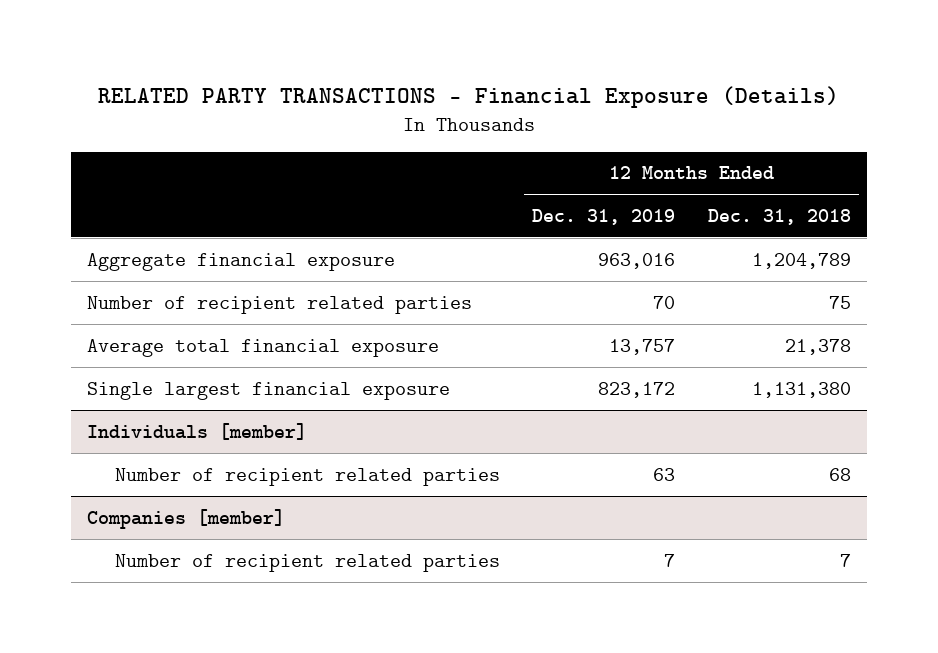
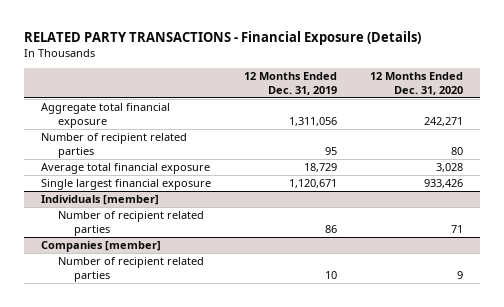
- | 12 Months Ended Dec. 31, 2019 | 12 Months Ended Dec. 31, 2018
+ | 12 Months Ended Dec. 31, 2019 | 12 Months Ended Dec. 31, 2020
- Aggregate financial exposure | 963,016 | 1,204,789
- Number of recipient related parties | 70 | 75
- Average total financial exposure | 13,757 | 21,378
- Single largest financial exposure | 823,172 | 1,131,380
+ Aggregate total financial exposure | 1,311,056 | 242,271
+ Number of recipient related parties | 95 | 80
+ Average total financial exposure | 18,729 | 3,028
+ Single largest financial exposure | 1,120,671 | 933,426
@ Individuals [member]
- Number of recipient related parties | 63 | 68
+ Number of recipient related parties | 86 | 71
@ Companies [member]
- Number of recipient related parties | 7 | 7
+ Number of recipient related parties | 10 | 9

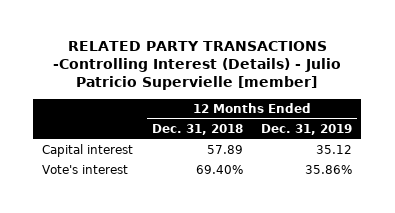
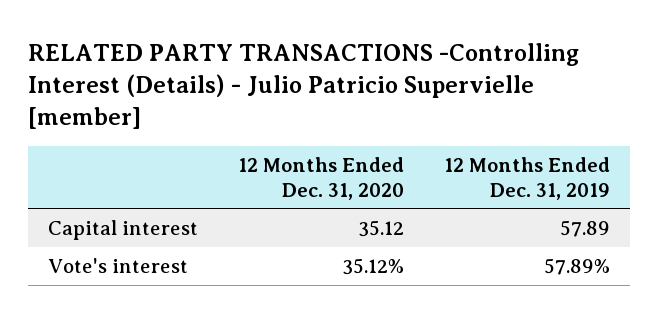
- | 12 Months Ended Dec. 31, 2018 | 12 Months Ended Dec. 31, 2019
+ | 12 Months Ended Dec. 31, 2020 | 12 Months Ended Dec. 31, 2019
- Capital interest | 57.89 | 35.12
- Vote's interest | 69.40% | 35.86%
+ Capital interest | 35.12 | 57.89
+ Vote's interest | 35.12% | 57.89%

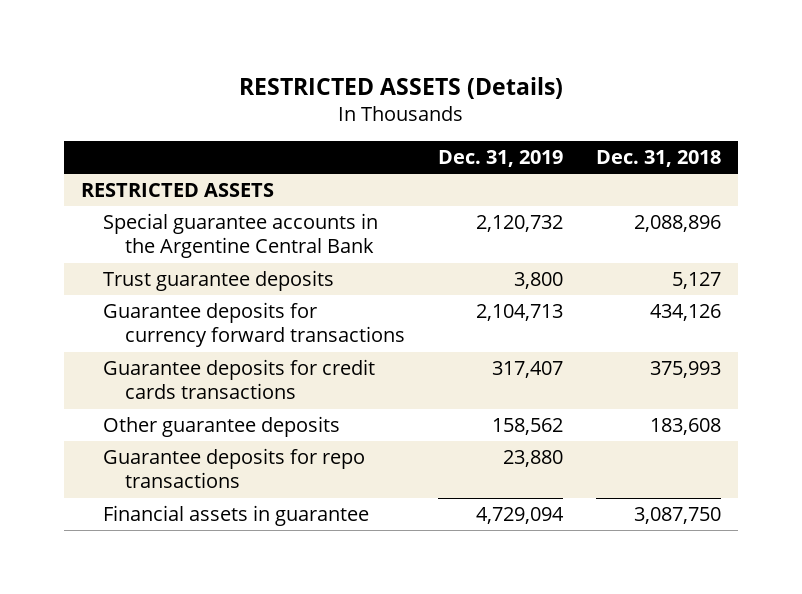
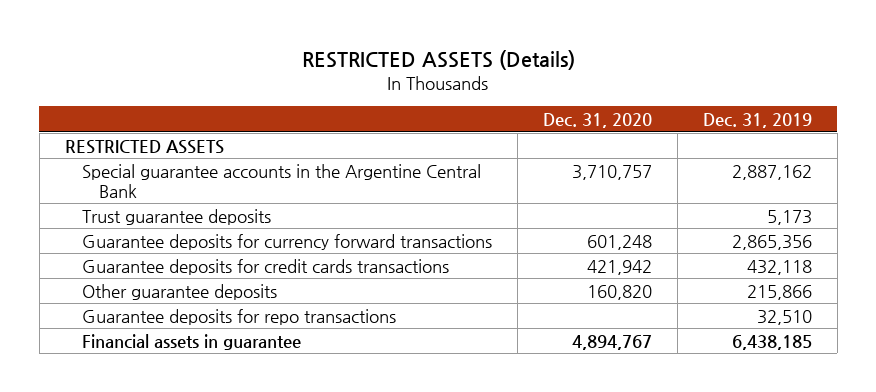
- | Dec. 31, 2019 | Dec. 31, 2018
+ | Dec. 31, 2020 | Dec. 31, 2019
- Special guarantee accounts in the Argentine Central Bank | 2,120,732 | 2,088,896
- Trust guarantee deposits | 3,800 | 5,127
- Guarantee deposits for currency forward transactions | 2,104,713 | 434,126
- Guarantee deposits for credit cards transactions | 317,407 | 375,993
- Other guarantee deposits | 158,562 | 183,608
- Guarantee deposits for repo transactions | 23,880 |
- Financial assets in guarantee | 4,729,094 | 3,087,750
+ Special guarantee accounts in the Argentine Central Bank | 3,710,757 | 2,887,162
+ Trust guarantee deposits | | 5,173
+ Guarantee deposits for currency forward transactions | 601,248 | 2,865,356
+ Guarantee deposits for credit cards transactions | 421,942 | 432,118
+ Other guarantee deposits | 160,820 | 215,866
+ Guarantee deposits for repo transactions | | 32,510
+ Financial assets in guarantee | 4,894,767 | 6,438,185

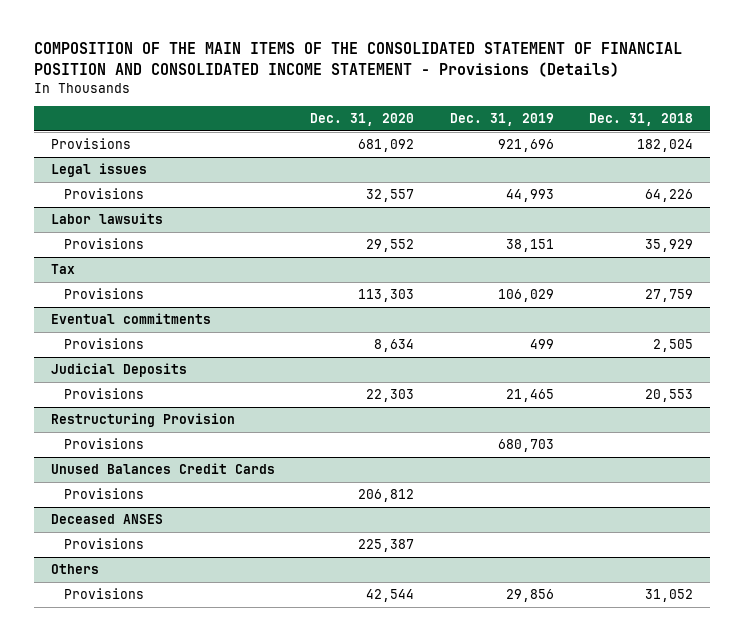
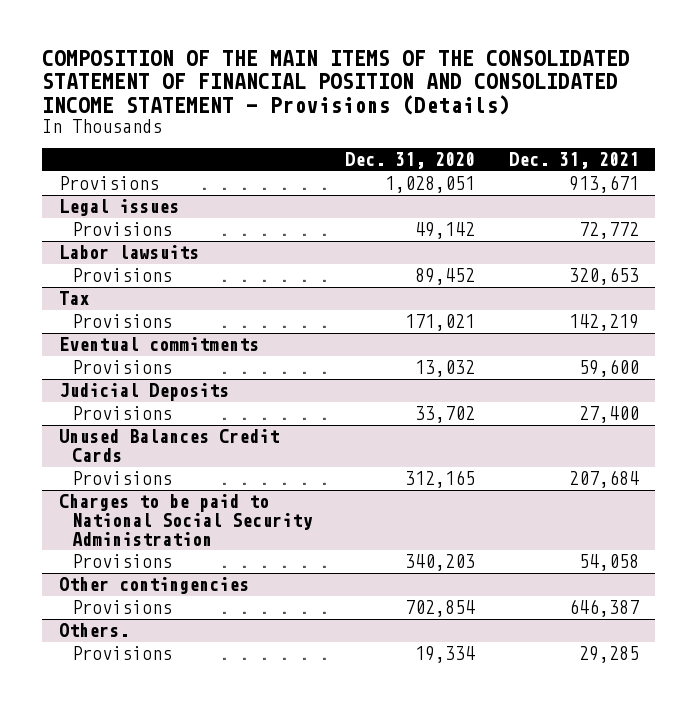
- | Dec. 31, 2020 | Dec. 31, 2019 | Dec. 31, 2018
+ | Dec. 31, 2020 | Dec. 31, 2021
- Provisions | 681,092 | 921,696 | 182,024
+ Provisions | 1,028,051 | 913,671
@ Legal issues
- Provisions | 32,557 | 44,993 | 64,226
+ Provisions | 49,142 | 72,772
@ Labor lawsuits
- Provisions | 29,552 | 38,151 | 35,929
+ Provisions | 89,452 | 320,653
@ Tax
- Provisions | 113,303 | 106,029 | 27,759
+ Provisions | 171,021 | 142,219
@ Eventual commitments
- Provisions | 8,634 | 499 | 2,505
+ Provisions | 13,032 | 59,600
@ Judicial Deposits
- Provisions | 22,303 | 21,465 | 20,553
- Restructuring Provision
- Provisions | | 680,703 |
@ Judicial Deposits
+ Provisions | 33,702 | 27,400
@ Unused Balances Credit Cards
- Provisions | 206,812 | |
- Deceased ANSES
- Provisions | 225,387 | |
- Others
- Provisions | 42,544 | 29,856 | 31,052
@ Unused Balances Credit Cards
+ Provisions | 312,165 | 207,684
+ Charges to be paid to National Social Security Administration
+ Provisions | 340,203 | 54,058
+ Other contingencies
+ Provisions | 702,854 | 646,387
+ Others.
+ Provisions | 19,334 | 29,285

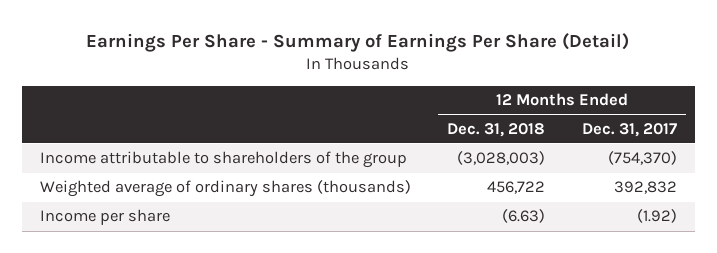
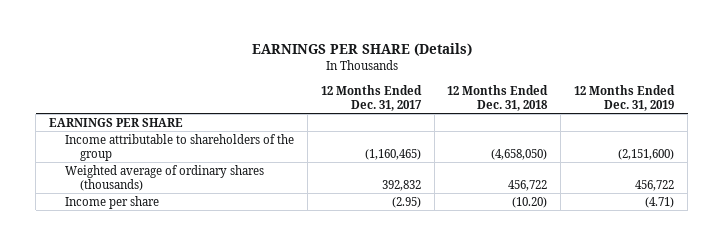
- Earnings Per Share - Summary of Earnings Per Share (Detail)
+ EARNINGS PER SHARE (Details)
- | 12 Months Ended Dec. 31, 2018 | 12 Months Ended Dec. 31, 2017
+ | 12 Months Ended Dec. 31, 2017 | 12 Months Ended Dec. 31, 2018 | 12 Months Ended Dec. 31, 2019
- Income attributable to shareholders of the group | (3,028,003) | (754,370)
+ EARNINGS PER SHARE
+ Income attributable to shareholders of the group | (1,160,465) | (4,658,050) | (2,151,600)
- Income per share | (6.63) | (1.92)
+ Income per share | (2.95) | (10.20) | (4.71)

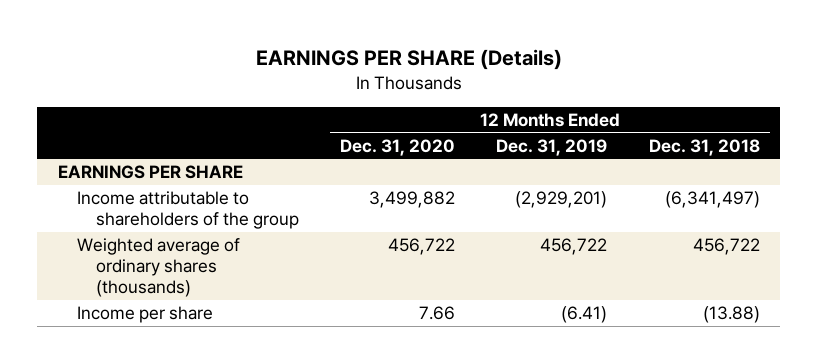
- | 12 Months Ended Dec. 31, 2017 | 12 Months Ended Dec. 31, 2018 | 12 Months Ended Dec. 31, 2019
+ | 12 Months Ended Dec. 31, 2020 | 12 Months Ended Dec. 31, 2019 | 12 Months Ended Dec. 31, 2018
- Income attributable to shareholders of the group | (1,160,465) | (4,658,050) | (2,151,600)
+ Income attributable to shareholders of the group | 3,499,882 | (2,929,201) | (6,341,497)
- Income per share | (2.95) | (10.20) | (4.71)
+ Income per share | 7.66 | (6.41) | (13.88)

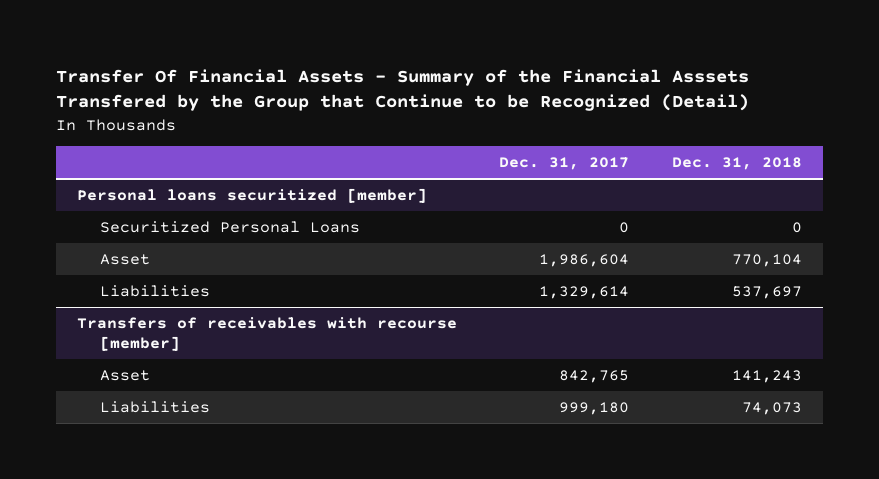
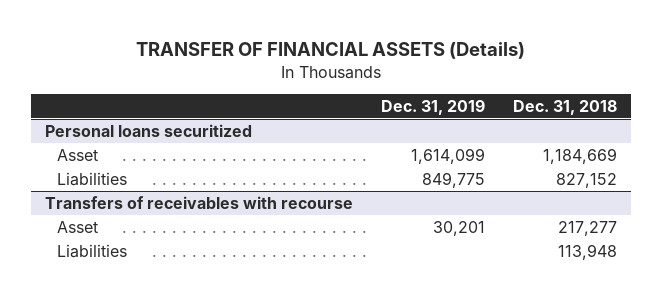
- Transfer Of Financial Assets - Summary of the Financial Asssets Transfered by the Group that Continue to be Recognized (Detail)
+ TRANSFER OF FINANCIAL ASSETS (Details)
- | Dec. 31, 2017 | Dec. 31, 2018
+ | Dec. 31, 2019 | Dec. 31, 2018
- Personal loans securitized [member]
- Securitized Personal Loans | 0 | 0
- Asset | 1,986,604 | 770,104
- Liabilities | 1,329,614 | 537,697
- Transfers of receivables with recourse [member]
- Asset | 842,765 | 141,243
- Liabilities | 999,180 | 74,073
+ Personal loans securitized
+ Asset | 1,614,099 | 1,184,669
+ Liabilities | 849,775 | 827,152
+ Transfers of receivables with recourse
+ Asset | 30,201 | 217,277
+ Liabilities | | 113,948

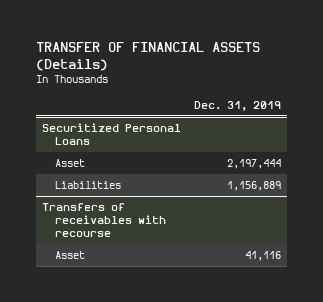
- | Dec. 31, 2019 | Dec. 31, 2018
+ | Dec. 31, 2019
- Personal loans securitized
- Asset | 1,614,099 | 1,184,669
- Liabilities | 849,775 | 827,152
+ Securitized Personal Loans
+ Asset | 2,197,444
+ Liabilities | 1,156,889
@ Transfers of receivables with recourse
- Asset | 30,201 | 217,277
- Liabilities | | 113,948
+ Asset | 41,116

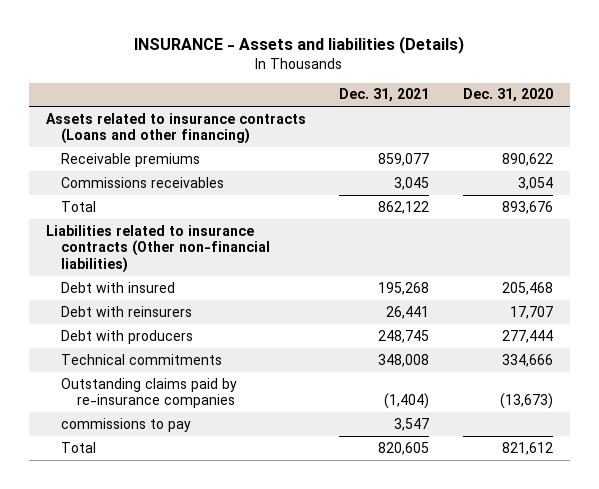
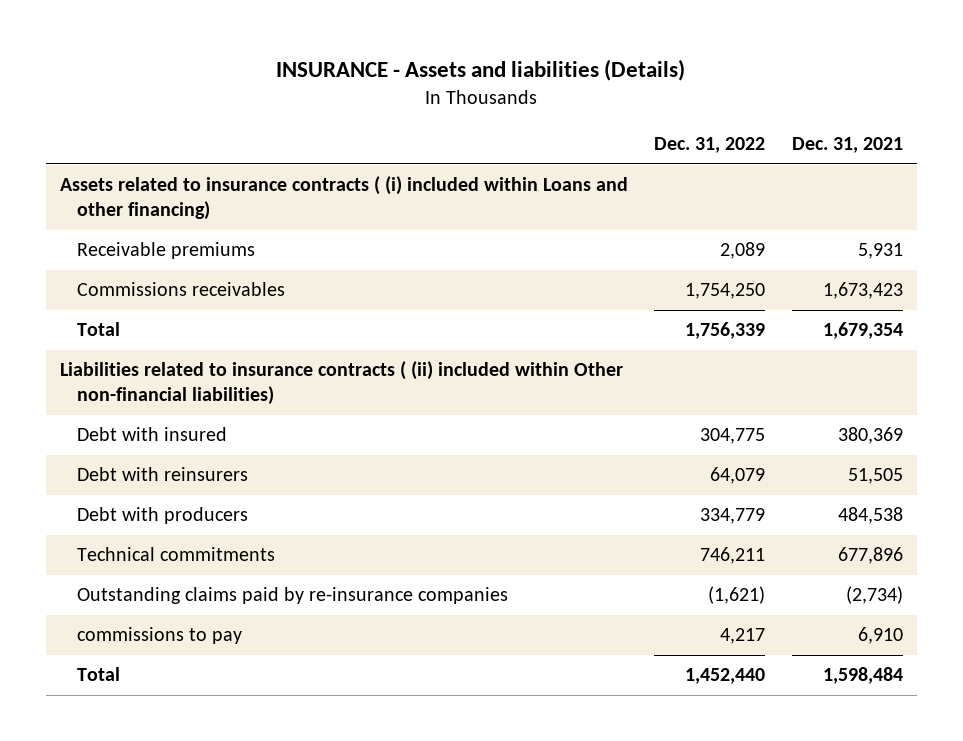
- | Dec. 31, 2021 | Dec. 31, 2020
+ | Dec. 31, 2022 | Dec. 31, 2021
- Assets related to insurance contracts (Loans and other financing)
- Receivable premiums | 859,077 | 890,622
- Commissions receivables | 3,045 | 3,054
- Total | 862,122 | 893,676
- Liabilities related to insurance contracts (Other non-financial liabilities)
- Debt with insured | 195,268 | 205,468
- Debt with reinsurers | 26,441 | 17,707
- Debt with producers | 248,745 | 277,444
- Technical commitments | 348,008 | 334,666
- Outstanding claims paid by re-insurance companies | (1,404) | (13,673)
- commissions to pay | 3,547 |
- Total | 820,605 | 821,612
+ Assets related to insurance contracts ( (i) included within Loans and other financing)
+ Receivable premiums | 2,089 | 5,931
+ Commissions receivables | 1,754,250 | 1,673,423
+ Total | 1,756,339 | 1,679,354
+ Liabilities related to insurance contracts ( (ii) included within Other non-financial liabilities)
+ Debt with insured | 304,775 | 380,369
+ Debt with reinsurers | 64,079 | 51,505
+ Debt with producers | 334,779 | 484,538
+ Technical commitments | 746,211 | 677,896
+ Outstanding claims paid by re-insurance companies | (1,621) | (2,734)
+ commissions to pay | 4,217 | 6,910
+ Total | 1,452,440 | 1,598,484

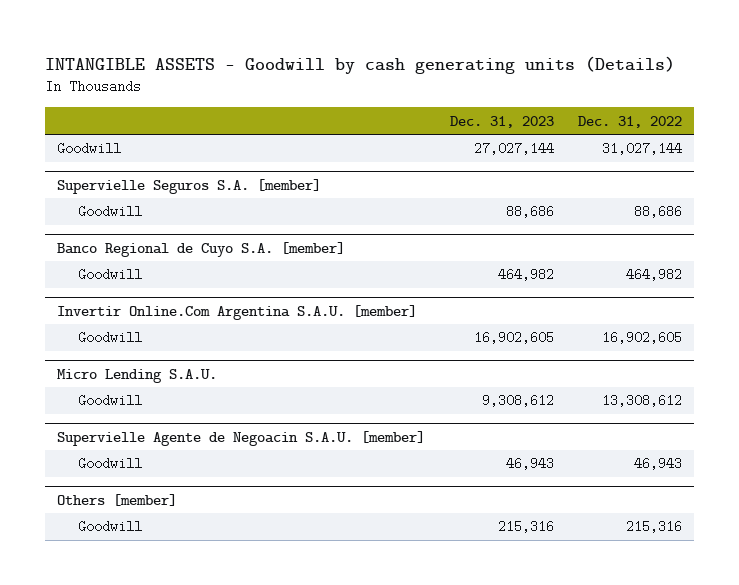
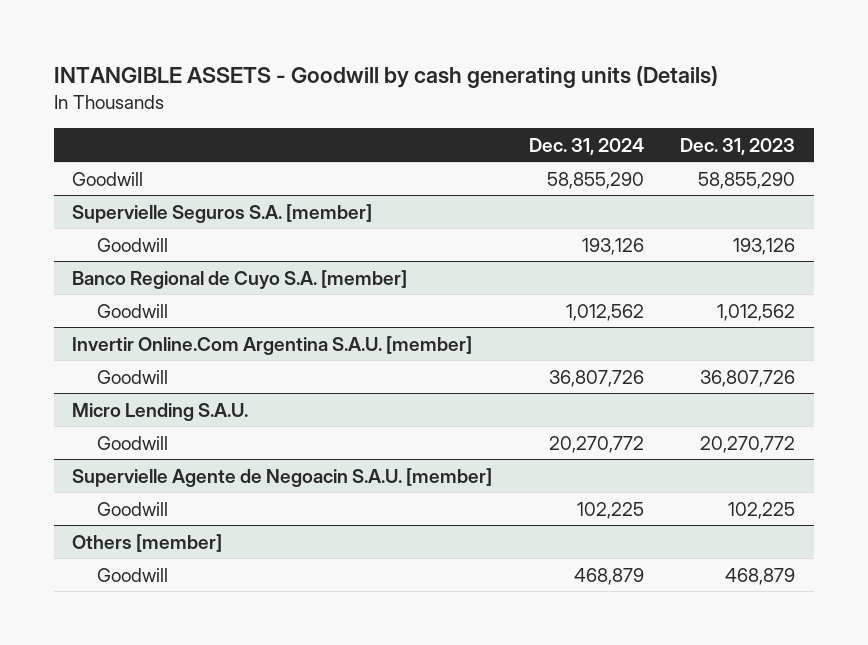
- | Dec. 31, 2023 | Dec. 31, 2022
+ | Dec. 31, 2024 | Dec. 31, 2023
- Goodwill | 27,027,144 | 31,027,144
+ Goodwill | 58,855,290 | 58,855,290
@ Supervielle Seguros S.A. [member]
- Goodwill | 88,686 | 88,686
+ Goodwill | 193,126 | 193,126
@ Banco Regional de Cuyo S.A. [member]
- Goodwill | 464,982 | 464,982
+ Goodwill | 1,012,562 | 1,012,562
@ Invertir Online.Com Argentina S.A.U. [member]
- Goodwill | 16,902,605 | 16,902,605
+ Goodwill | 36,807,726 | 36,807,726
@ Micro Lending S.A.U.
- Goodwill | 9,308,612 | 13,308,612
+ Goodwill | 20,270,772 | 20,270,772
@ Supervielle Agente de Negoacin S.A.U. [member]
- Goodwill | 46,943 | 46,943
+ Goodwill | 102,225 | 102,225
@ Others [member]
- Goodwill | 215,316 | 215,316
+ Goodwill | 468,879 | 468,879

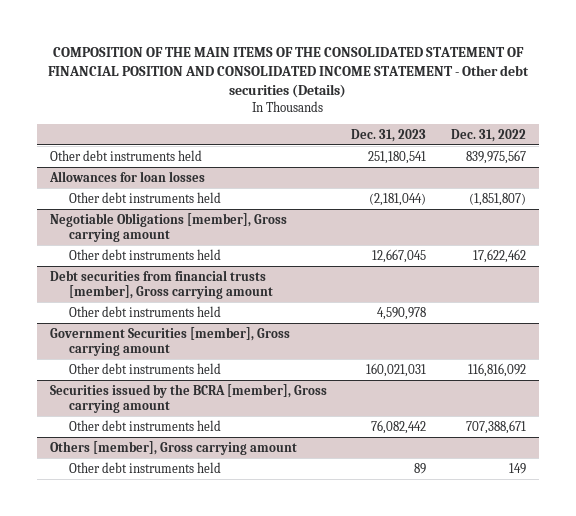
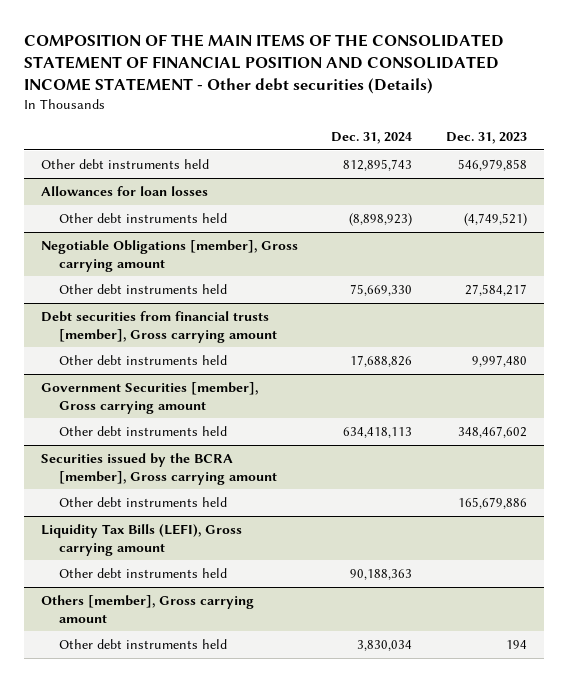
- | Dec. 31, 2023 | Dec. 31, 2022
+ | Dec. 31, 2024 | Dec. 31, 2023
- Other debt instruments held | 251,180,541 | 839,975,567
+ Other debt instruments held | 812,895,743 | 546,979,858
@ Allowances for loan losses
- Other debt instruments held | (2,181,044) | (1,851,807)
+ Other debt instruments held | (8,898,923) | (4,749,521)
@ Negotiable Obligations [member], Gross carrying amount
- Other debt instruments held | 12,667,045 | 17,622,462
+ Other debt instruments held | 75,669,330 | 27,584,217
@ Debt securities from financial trusts [member], Gross carrying amount
- Other debt instruments held | 4,590,978 |
+ Other debt instruments held | 17,688,826 | 9,997,480
@ Government Securities [member], Gross carrying amount
- Other debt instruments held | 160,021,031 | 116,816,092
+ Other debt instruments held | 634,418,113 | 348,467,602
@ Securities issued by the BCRA [member], Gross carrying amount
- Other debt instruments held | 76,082,442 | 707,388,671
+ Other debt instruments held | | 165,679,886
+ Liquidity Tax Bills (LEFI), Gross carrying amount
+ Other debt instruments held | 90,188,363 |
@ Others [member], Gross carrying amount
- Other debt instruments held | 89 | 149
+ Other debt instruments held | 3,830,034 | 194

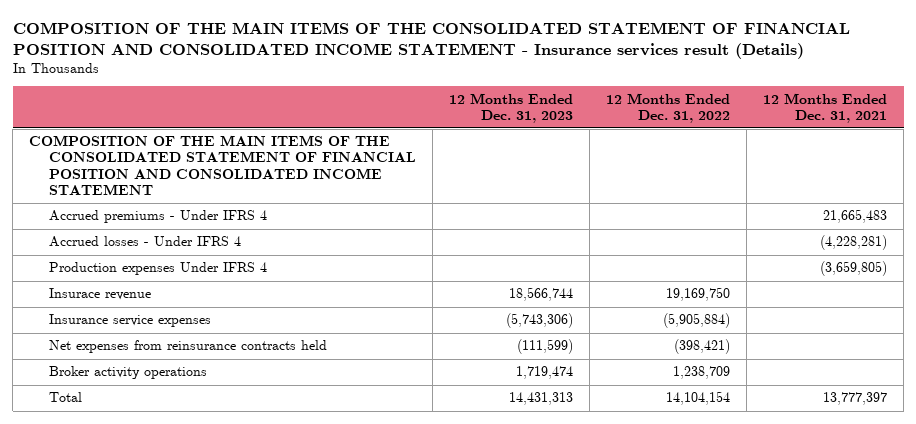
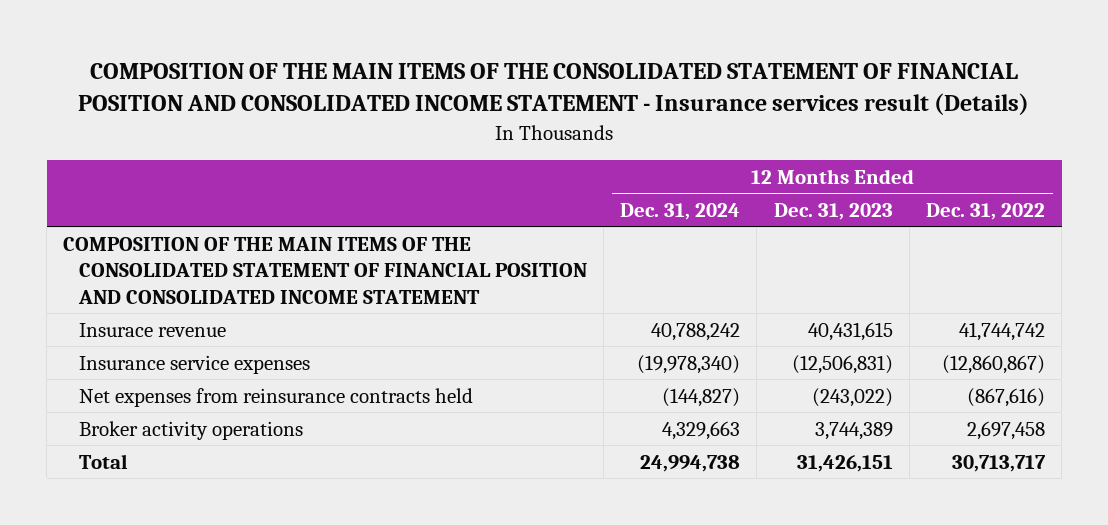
- | 12 Months Ended Dec. 31, 2023 | 12 Months Ended Dec. 31, 2022 | 12 Months Ended Dec. 31, 2021
+ | 12 Months Ended Dec. 31, 2024 | 12 Months Ended Dec. 31, 2023 | 12 Months Ended Dec. 31, 2022
- Accrued premiums - Under IFRS 4 | | | 21,665,483
- Accrued losses - Under IFRS 4 | | | (4,228,281)
- Production expenses Under IFRS 4 | | | (3,659,805)
- Insurace revenue | 18,566,744 | 19,169,750 |
- Insurance service expenses | (5,743,306) | (5,905,884) |
- Net expenses from reinsurance contracts held | (111,599) | (398,421) |
- Broker activity operations | 1,719,474 | 1,238,709 |
- Total | 14,431,313 | 14,104,154 | 13,777,397
+ Insurace revenue | 40,788,242 | 40,431,615 | 41,744,742
+ Insurance service expenses | (19,978,340) | (12,506,831) | (12,860,867)
+ Net expenses from reinsurance contracts held | (144,827) | (243,022) | (867,616)
+ Broker activity operations | 4,329,663 | 3,744,389 | 2,697,458
+ Total | 24,994,738 | 31,426,151 | 30,713,717

